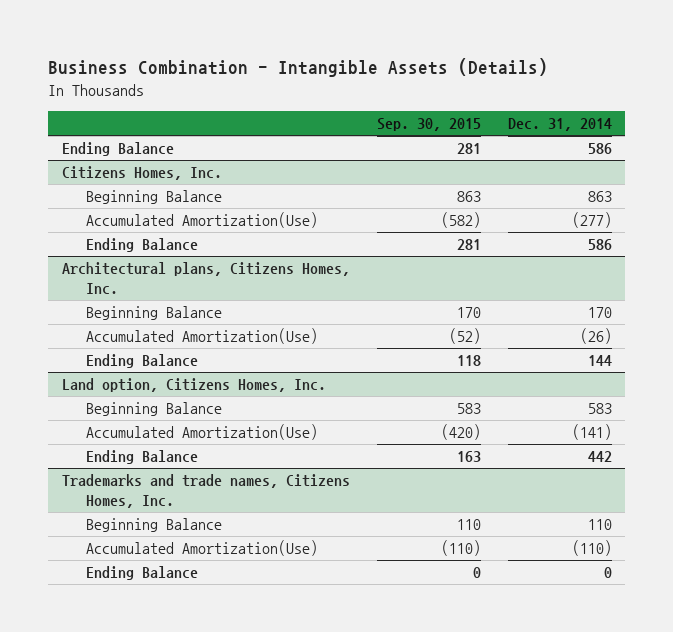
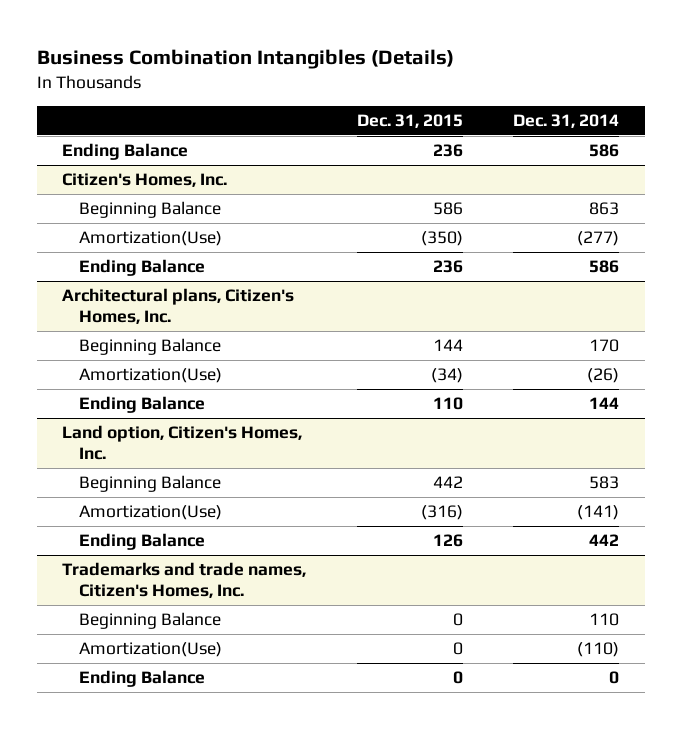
- Business Combination - Intangible Assets (Details)
+ Business Combination Intangibles (Details)
- | Sep. 30, 2015 | Dec. 31, 2014
+ | Dec. 31, 2015 | Dec. 31, 2014
- Citizens Homes, Inc.
+ Citizen's Homes, Inc.
- Accumulated Amortization(Use) | (582) | (277)
+ Amortization(Use) | (350) | (277)
- Architectural plans, Citizens Homes, Inc.
+ Architectural plans, Citizen's Homes, Inc.
- Accumulated Amortization(Use) | (52) | (26)
+ Amortization(Use) | (34) | (26)
- Land option, Citizens Homes, Inc.
+ Land option, Citizen's Homes, Inc.
- Accumulated Amortization(Use) | (420) | (141)
+ Amortization(Use) | (316) | (141)
- Trademarks and trade names, Citizens Homes, Inc.
+ Trademarks and trade names, Citizen's Homes, Inc.
- Accumulated Amortization(Use) | (110) | (110)
+ Amortization(Use) | 0 | (110)

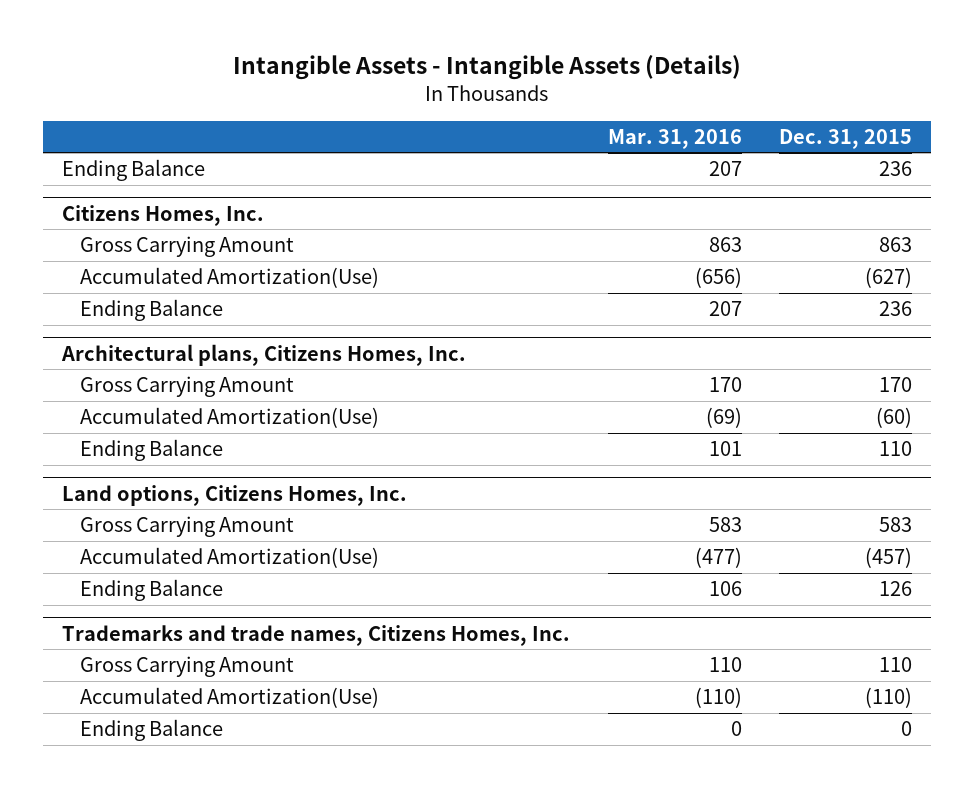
- Business Combination Intangibles (Details)
+ Intangible Assets - Intangible Assets (Details)
- | Dec. 31, 2015 | Dec. 31, 2014
+ | Mar. 31, 2016 | Dec. 31, 2015
- Citizen's Homes, Inc.
- Beginning Balance | 586 | 863
- Amortization(Use) | (350) | (277)
+ Citizens Homes, Inc.
+ Gross Carrying Amount | 863 | 863
+ Accumulated Amortization(Use) | (656) | (627)
- Architectural plans, Citizen's Homes, Inc.
- Beginning Balance | 144 | 170
- Amortization(Use) | (34) | (26)
+ Architectural plans, Citizens Homes, Inc.
+ Gross Carrying Amount | 170 | 170
+ Accumulated Amortization(Use) | (69) | (60)
- Land option, Citizen's Homes, Inc.
- Beginning Balance | 442 | 583
- Amortization(Use) | (316) | (141)
+ Land options, Citizens Homes, Inc.
+ Gross Carrying Amount | 583 | 583
+ Accumulated Amortization(Use) | (477) | (457)
- Trademarks and trade names, Citizen's Homes, Inc.
- Beginning Balance | 0 | 110
- Amortization(Use) | 0 | (110)
+ Trademarks and trade names, Citizens Homes, Inc.
+ Gross Carrying Amount | 110 | 110
+ Accumulated Amortization(Use) | (110) | (110)

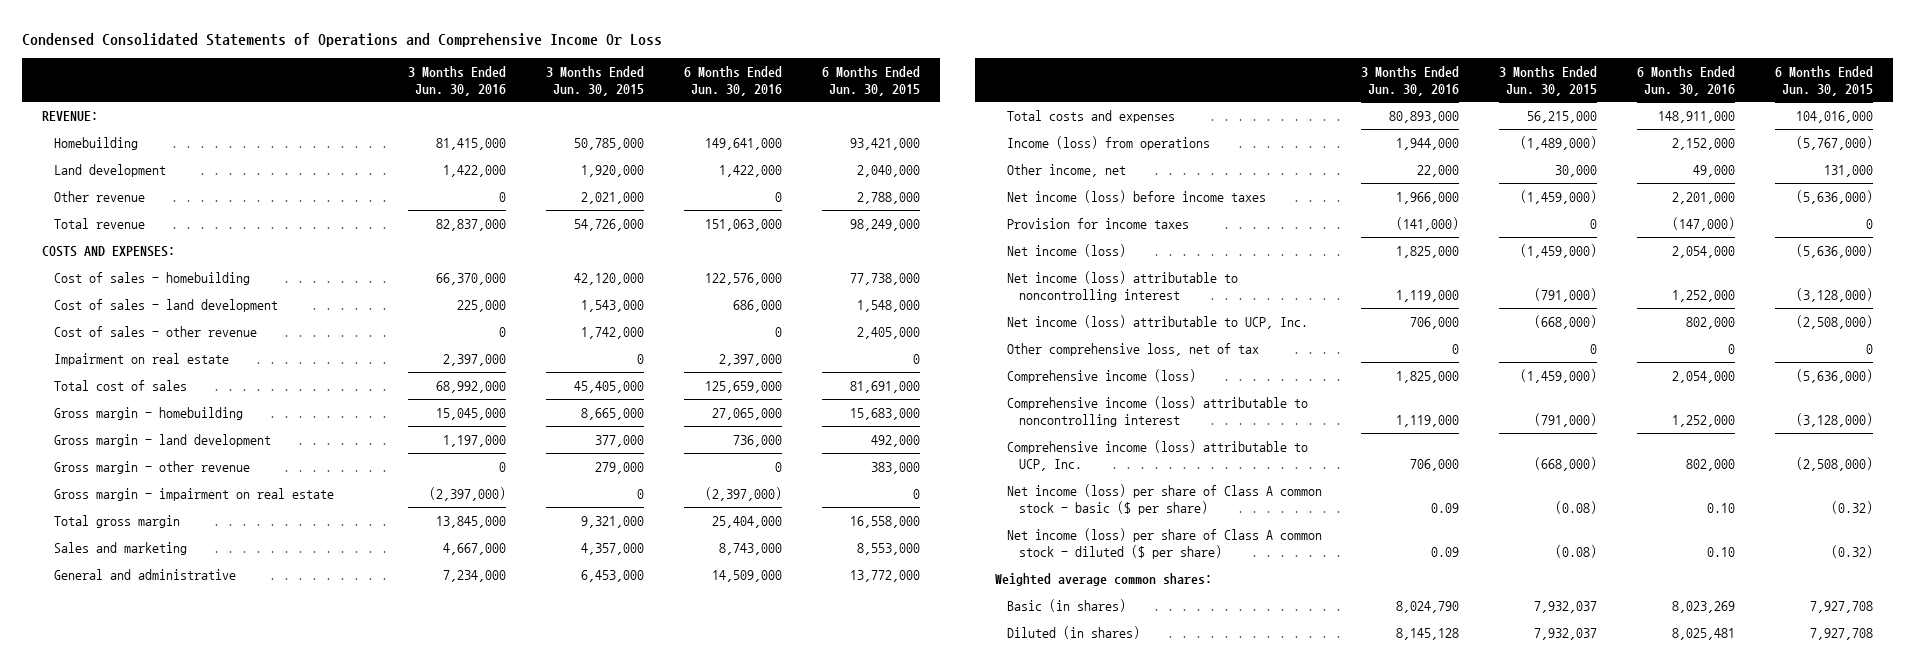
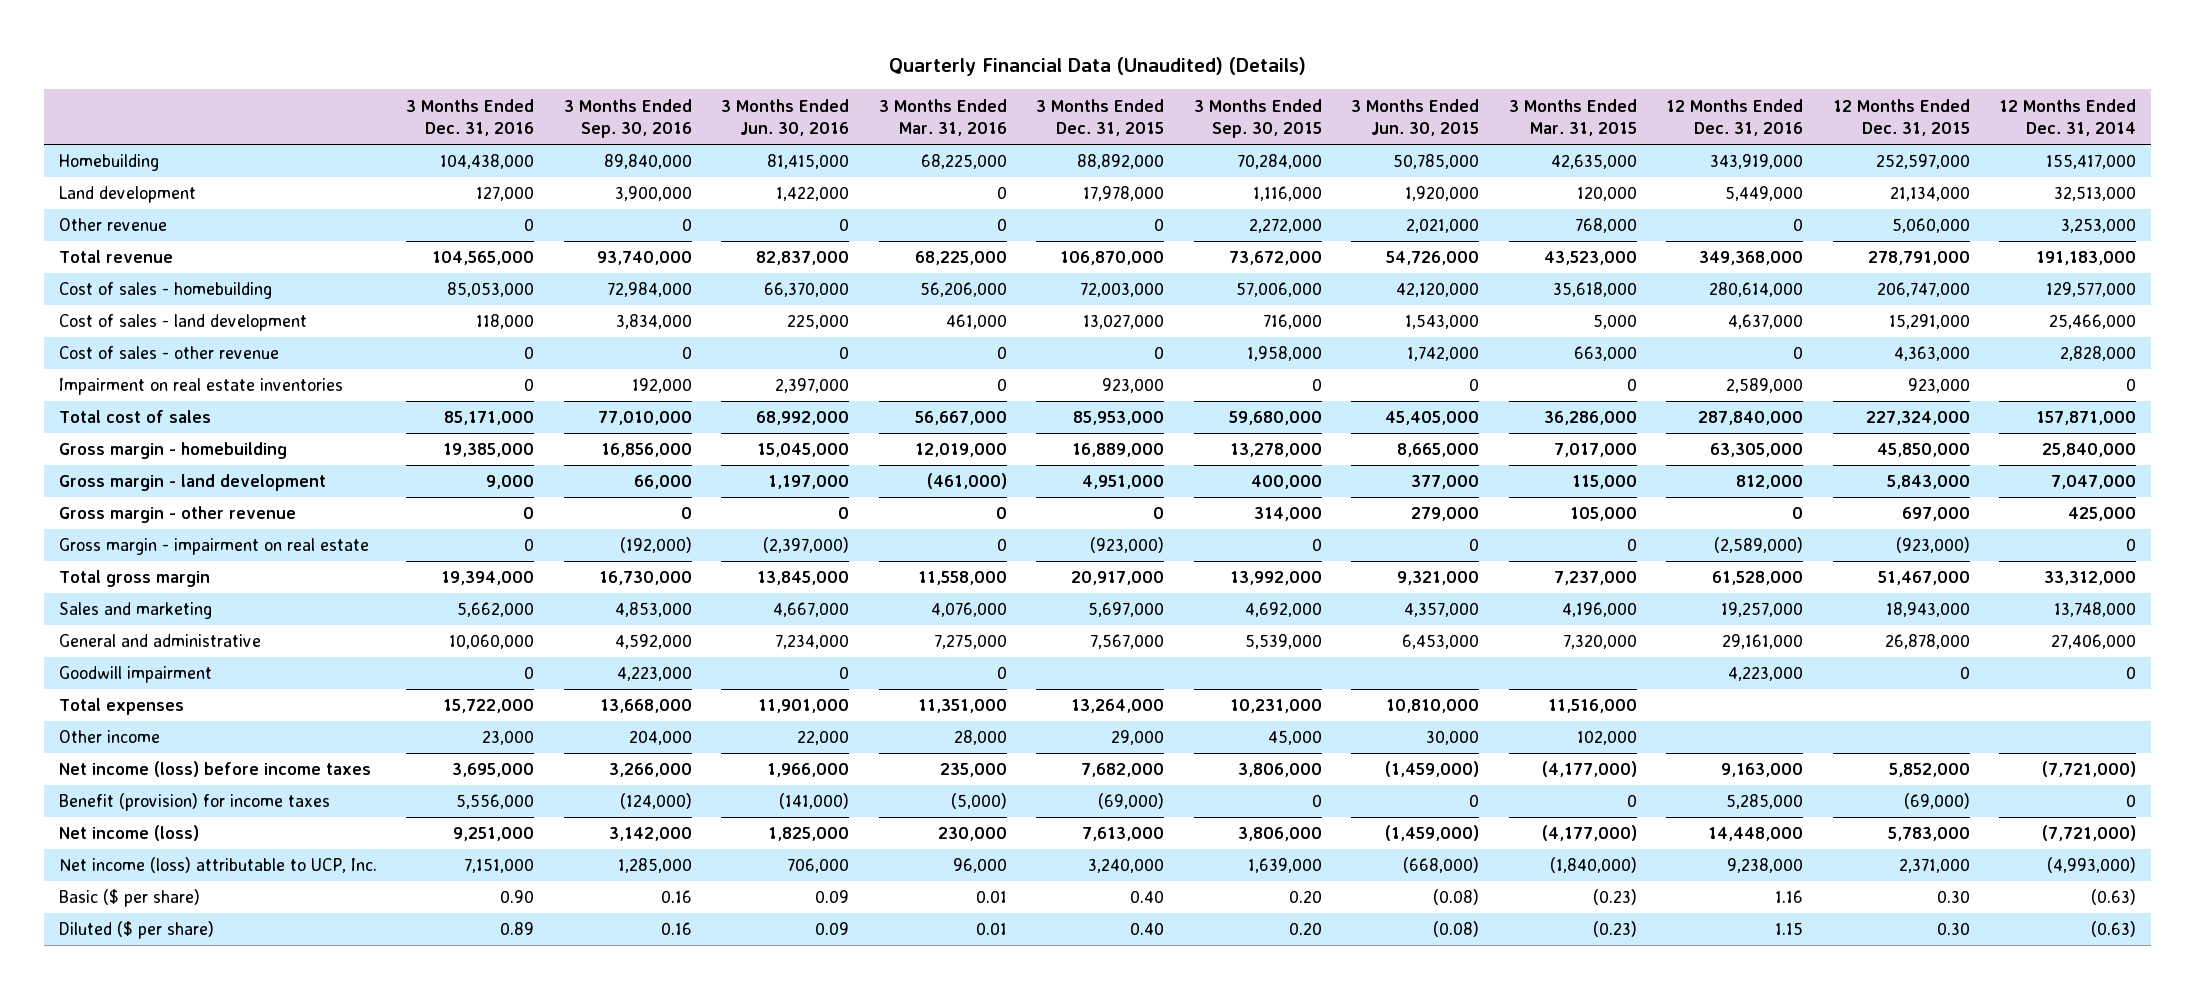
- Condensed Consolidated Statements of Operations and Comprehensive Income Or Loss
+ Quarterly Financial Data (Unaudited) (Details)
- | 3 Months Ended Jun. 30, 2016 | 3 Months Ended Jun. 30, 2015 | 6 Months Ended Jun. 30, 2016 | 6 Months Ended Jun. 30, 2015
+ | 3 Months Ended Dec. 31, 2016 | 3 Months Ended Sep. 30, 2016 | 3 Months Ended Jun. 30, 2016 | 3 Months Ended Mar. 31, 2016 | 3 Months Ended Dec. 31, 2015 | 3 Months Ended Sep. 30, 2015 | 3 Months Ended Jun. 30, 2015 | 3 Months Ended Mar. 31, 2015 | 12 Months Ended Dec. 31, 2016 | 12 Months Ended Dec. 31, 2015 | 12 Months Ended Dec. 31, 2014
- REVENUE:
- COSTS AND EXPENSES:
- Impairment on real estate | 2,397,000 | 0 | 2,397,000 | 0
+ Impairment on real estate inventories | 0 | 192,000 | 2,397,000 | 0 | 923,000 | 0 | 0 | 0 | 2,589,000 | 923,000 | 0
- Total costs and expenses | 80,893,000 | 56,215,000 | 148,911,000 | 104,016,000
- Income (loss) from operations | 1,944,000 | (1,489,000) | 2,152,000 | (5,767,000)
- Other income, net | 22,000 | 30,000 | 49,000 | 131,000
+ Goodwill impairment | 0 | 4,223,000 | 0 | 0 | | | | | 4,223,000 | 0 | 0
+ Total expenses | 15,722,000 | 13,668,000 | 11,901,000 | 11,351,000 | 13,264,000 | 10,231,000 | 10,810,000 | 11,516,000 | | |
+ Other income | 23,000 | 204,000 | 22,000 | 28,000 | 29,000 | 45,000 | 30,000 | 102,000 | | |
- Provision for income taxes | (141,000) | 0 | (147,000) | 0
+ Benefit (provision) for income taxes | 5,556,000 | (124,000) | (141,000) | (5,000) | (69,000) | 0 | 0 | 0 | 5,285,000 | (69,000) | 0
- Net income (loss) attributable to noncontrolling interest | 1,119,000 | (791,000) | 1,252,000 | (3,128,000)
- Other comprehensive loss, net of tax | 0 | 0 | 0 | 0
- Comprehensive income (loss) | 1,825,000 | (1,459,000) | 2,054,000 | (5,636,000)
- Comprehensive income (loss) attributable to noncontrolling interest | 1,119,000 | (791,000) | 1,252,000 | (3,128,000)
- Comprehensive income (loss) attributable to UCP, Inc. | 706,000 | (668,000) | 802,000 | (2,508,000)
- Net income (loss) per share of Class A common stock - basic ($ per share) | 0.09 | (0.08) | 0.10 | (0.32)
- Net income (loss) per share of Class A common stock - diluted ($ per share) | 0.09 | (0.08) | 0.10 | (0.32)
- Weighted average common shares:
- Basic (in shares) | 8,024,790 | 7,932,037 | 8,023,269 | 7,927,708
- Diluted (in shares) | 8,145,128 | 7,932,037 | 8,025,481 | 7,927,708
+ Basic ($ per share) | 0.90 | 0.16 | 0.09 | 0.01 | 0.40 | 0.20 | (0.08) | (0.23) | 1.16 | 0.30 | (0.63)
+ Diluted ($ per share) | 0.89 | 0.16 | 0.09 | 0.01 | 0.40 | 0.20 | (0.08) | (0.23) | 1.15 | 0.30 | (0.63)

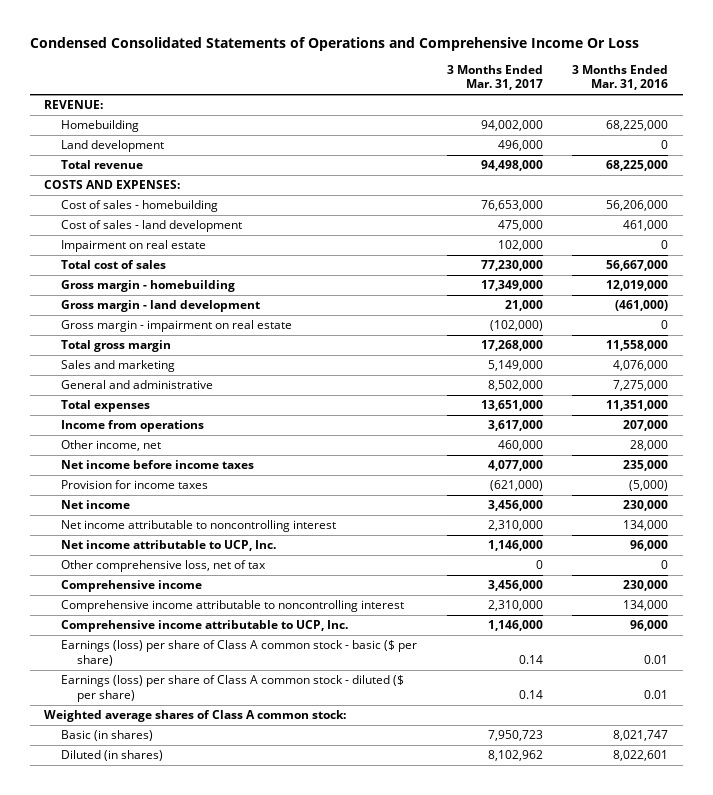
- Quarterly Financial Data (Unaudited) (Details)
+ Condensed Consolidated Statements of Operations and Comprehensive Income Or Loss
- | 3 Months Ended Dec. 31, 2016 | 3 Months Ended Sep. 30, 2016 | 3 Months Ended Jun. 30, 2016 | 3 Months Ended Mar. 31, 2016 | 3 Months Ended Dec. 31, 2015 | 3 Months Ended Sep. 30, 2015 | 3 Months Ended Jun. 30, 2015 | 3 Months Ended Mar. 31, 2015 | 12 Months Ended Dec. 31, 2016 | 12 Months Ended Dec. 31, 2015 | 12 Months Ended Dec. 31, 2014
+ | 3 Months Ended Mar. 31, 2017 | 3 Months Ended Mar. 31, 2016
+ REVENUE:
- Other revenue | 0 | 0 | 0 | 0 | 0 | 2,272,000 | 2,021,000 | 768,000 | 0 | 5,060,000 | 3,253,000
+ COSTS AND EXPENSES:
- Cost of sales - other revenue | 0 | 0 | 0 | 0 | 0 | 1,958,000 | 1,742,000 | 663,000 | 0 | 4,363,000 | 2,828,000
- Impairment on real estate inventories | 0 | 192,000 | 2,397,000 | 0 | 923,000 | 0 | 0 | 0 | 2,589,000 | 923,000 | 0
+ Impairment on real estate | 102,000 | 0
- Gross margin - other revenue | 0 | 0 | 0 | 0 | 0 | 314,000 | 279,000 | 105,000 | 0 | 697,000 | 425,000
- Goodwill impairment | 0 | 4,223,000 | 0 | 0 | | | | | 4,223,000 | 0 | 0
- Other income | 23,000 | 204,000 | 22,000 | 28,000 | 29,000 | 45,000 | 30,000 | 102,000 | | |
- Net income (loss) before income taxes | 3,695,000 | 3,266,000 | 1,966,000 | 235,000 | 7,682,000 | 3,806,000 | (1,459,000) | (4,177,000) | 9,163,000 | 5,852,000 | (7,721,000)
- Benefit (provision) for income taxes | 5,556,000 | (124,000) | (141,000) | (5,000) | (69,000) | 0 | 0 | 0 | 5,285,000 | (69,000) | 0
- Net income (loss) | 9,251,000 | 3,142,000 | 1,825,000 | 230,000 | 7,613,000 | 3,806,000 | (1,459,000) | (4,177,000) | 14,448,000 | 5,783,000 | (7,721,000)
- Net income (loss) attributable to UCP, Inc. | 7,151,000 | 1,285,000 | 706,000 | 96,000 | 3,240,000 | 1,639,000 | (668,000) | (1,840,000) | 9,238,000 | 2,371,000 | (4,993,000)
- Basic ($ per share) | 0.90 | 0.16 | 0.09 | 0.01 | 0.40 | 0.20 | (0.08) | (0.23) | 1.16 | 0.30 | (0.63)
- Diluted ($ per share) | 0.89 | 0.16 | 0.09 | 0.01 | 0.40 | 0.20 | (0.08) | (0.23) | 1.15 | 0.30 | (0.63)
+ Income from operations | 3,617,000 | 207,000
+ Other income, net | 460,000 | 28,000
+ Net income before income taxes | 4,077,000 | 235,000
+ Provision for income taxes | (621,000) | (5,000)
+ Net income | 3,456,000 | 230,000
+ Net income attributable to noncontrolling interest | 2,310,000 | 134,000
+ Net income attributable to UCP, Inc. | 1,146,000 | 96,000
+ Other comprehensive loss, net of tax | 0 | 0
+ Comprehensive income | 3,456,000 | 230,000
+ Comprehensive income attributable to noncontrolling interest | 2,310,000 | 134,000
+ Comprehensive income attributable to UCP, Inc. | 1,146,000 | 96,000
+ Earnings (loss) per share of Class A common stock - basic ($ per share) | 0.14 | 0.01
+ Earnings (loss) per share of Class A common stock - diluted ($ per share) | 0.14 | 0.01
+ Weighted average shares of Class A common stock:
+ Basic (in shares) | 7,950,723 | 8,021,747
+ Diluted (in shares) | 8,102,962 | 8,022,601

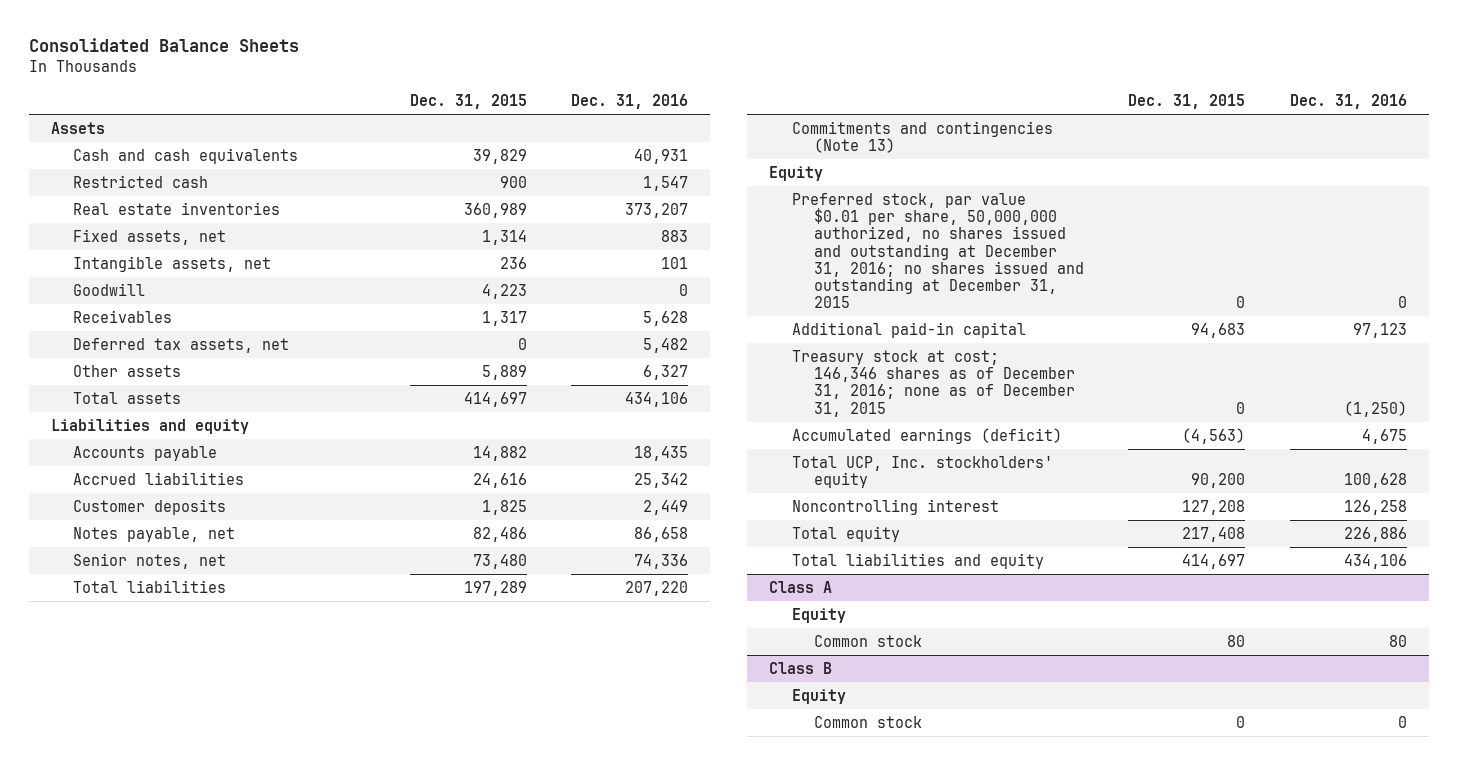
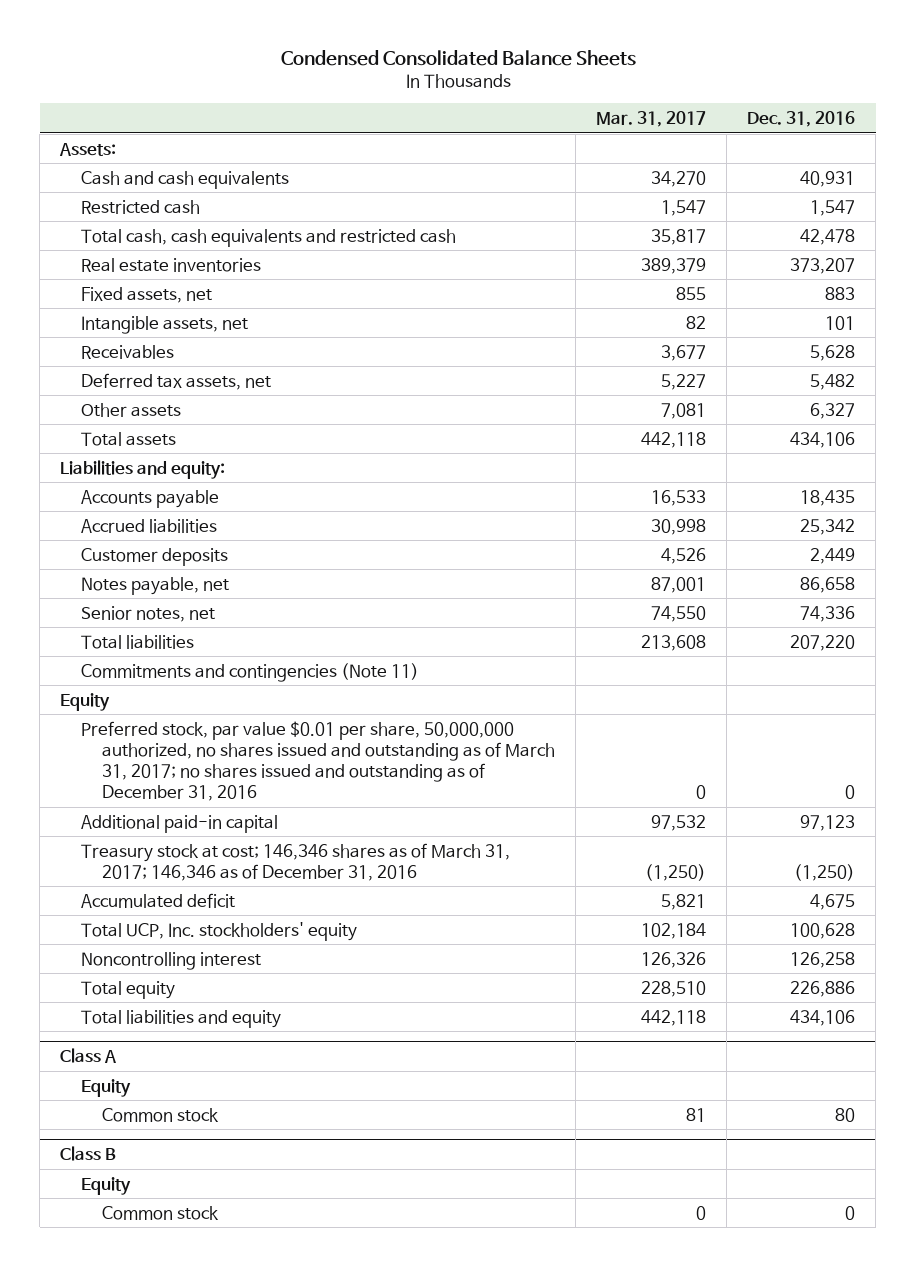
- Consolidated Balance Sheets
+ Condensed Consolidated Balance Sheets
- | Dec. 31, 2015 | Dec. 31, 2016
+ | Mar. 31, 2017 | Dec. 31, 2016
- Assets
+ Assets:
+ Total cash, cash equivalents and restricted cash | 35,817 | 42,478
- Goodwill | 4,223 | 0
- Liabilities and equity
+ Liabilities and equity:
- Commitments and contingencies (Note 13)
+ Commitments and contingencies (Note 11)
- Preferred stock, par value $0.01 per share, 50,000,000 authorized, no shares issued and outstanding at December 31, 2016; no shares issued and outstanding at December 31, 2015 | 0 | 0
+ Preferred stock, par value $0.01 per share, 50,000,000 authorized, no shares issued and outstanding as of March 31, 2017; no shares issued and outstanding as of December 31, 2016 | 0 | 0
- Treasury stock at cost; 146,346 shares as of December 31, 2016; none as of December 31, 2015 | 0 | (1,250)
- Accumulated earnings (deficit) | (4,563) | 4,675
+ Treasury stock at cost; 146,346 shares as of March 31, 2017; 146,346 as of December 31, 2016 | (1,250) | (1,250)
+ Accumulated deficit | 5,821 | 4,675

